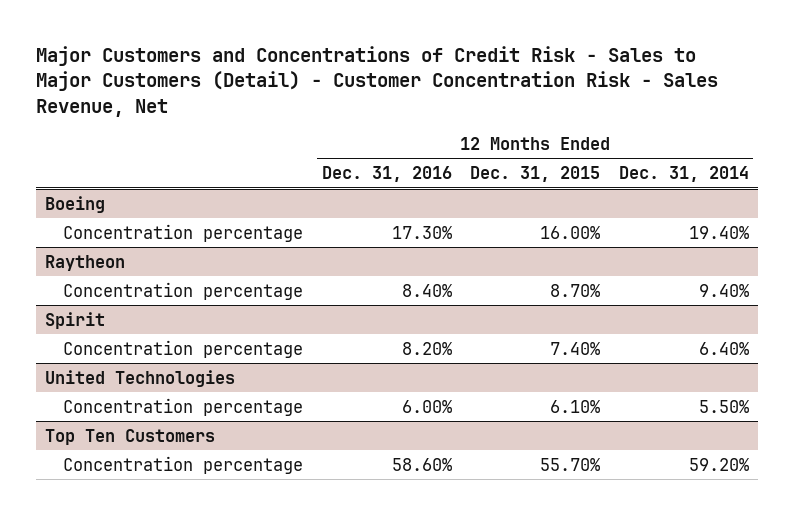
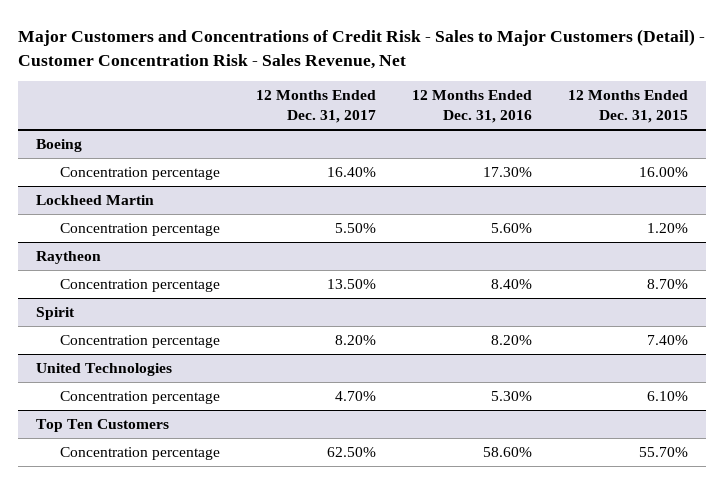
- | 12 Months Ended Dec. 31, 2016 | 12 Months Ended Dec. 31, 2015 | 12 Months Ended Dec. 31, 2014
+ | 12 Months Ended Dec. 31, 2017 | 12 Months Ended Dec. 31, 2016 | 12 Months Ended Dec. 31, 2015
+ Lockheed Martin
+ Concentration percentage | 5.50% | 5.60% | 1.20%
@ United Technologies
- Concentration percentage | 6.00% | 6.10% | 5.50%
+ Concentration percentage | 4.70% | 5.30% | 6.10%

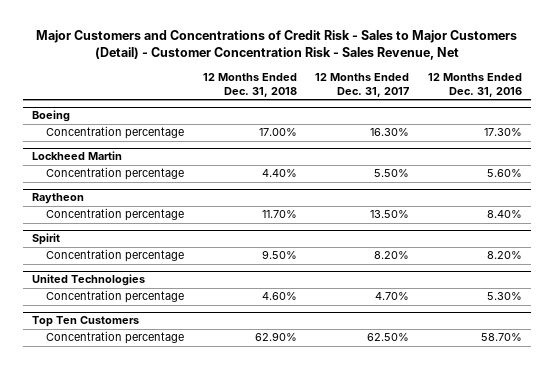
- | 12 Months Ended Dec. 31, 2017 | 12 Months Ended Dec. 31, 2016 | 12 Months Ended Dec. 31, 2015
+ | 12 Months Ended Dec. 31, 2018 | 12 Months Ended Dec. 31, 2017 | 12 Months Ended Dec. 31, 2016
@ Boeing
- Concentration percentage | 16.40% | 17.30% | 16.00%
+ Concentration percentage | 17.00% | 16.30% | 17.30%
@ Top Ten Customers
- Concentration percentage | 62.50% | 58.60% | 55.70%
+ Concentration percentage | 62.90% | 62.50% | 58.70%

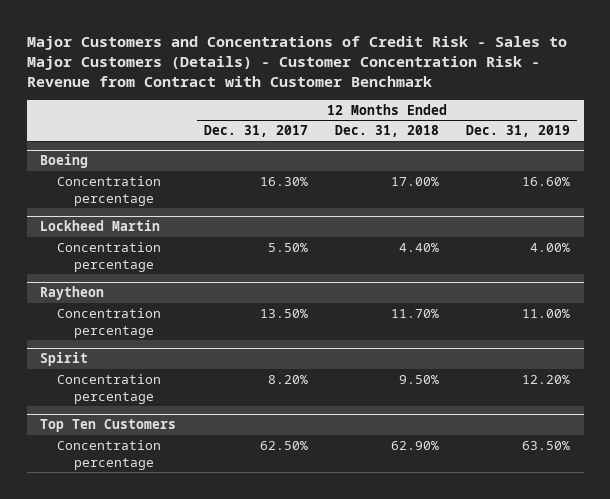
- Major Customers and Concentrations of Credit Risk - Sales to Major Customers (Detail) - Customer Concentration Risk - Sales Revenue, Net
+ Major Customers and Concentrations of Credit Risk - Sales to Major Customers (Details) - Customer Concentration Risk - Revenue from Contract with Customer Benchmark
- | 12 Months Ended Dec. 31, 2018 | 12 Months Ended Dec. 31, 2017 | 12 Months Ended Dec. 31, 2016
+ | 12 Months Ended Dec. 31, 2017 | 12 Months Ended Dec. 31, 2018 | 12 Months Ended Dec. 31, 2019
- United Technologies
- Concentration percentage | 4.60% | 4.70% | 5.30%

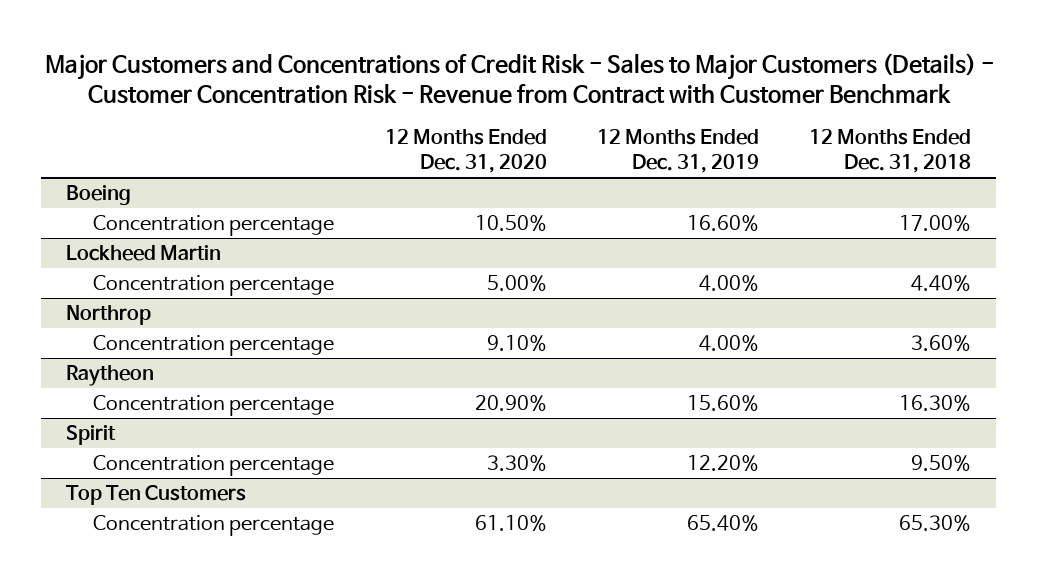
- | 12 Months Ended Dec. 31, 2017 | 12 Months Ended Dec. 31, 2018 | 12 Months Ended Dec. 31, 2019
+ | 12 Months Ended Dec. 31, 2020 | 12 Months Ended Dec. 31, 2019 | 12 Months Ended Dec. 31, 2018
+ Northrop
+ Concentration percentage | 9.10% | 4.00% | 3.60%
@ Raytheon
- Concentration percentage | 13.50% | 11.70% | 11.00%
+ Concentration percentage | 20.90% | 15.60% | 16.30%
@ Top Ten Customers
- Concentration percentage | 62.50% | 62.90% | 63.50%
+ Concentration percentage | 61.10% | 65.40% | 65.30%

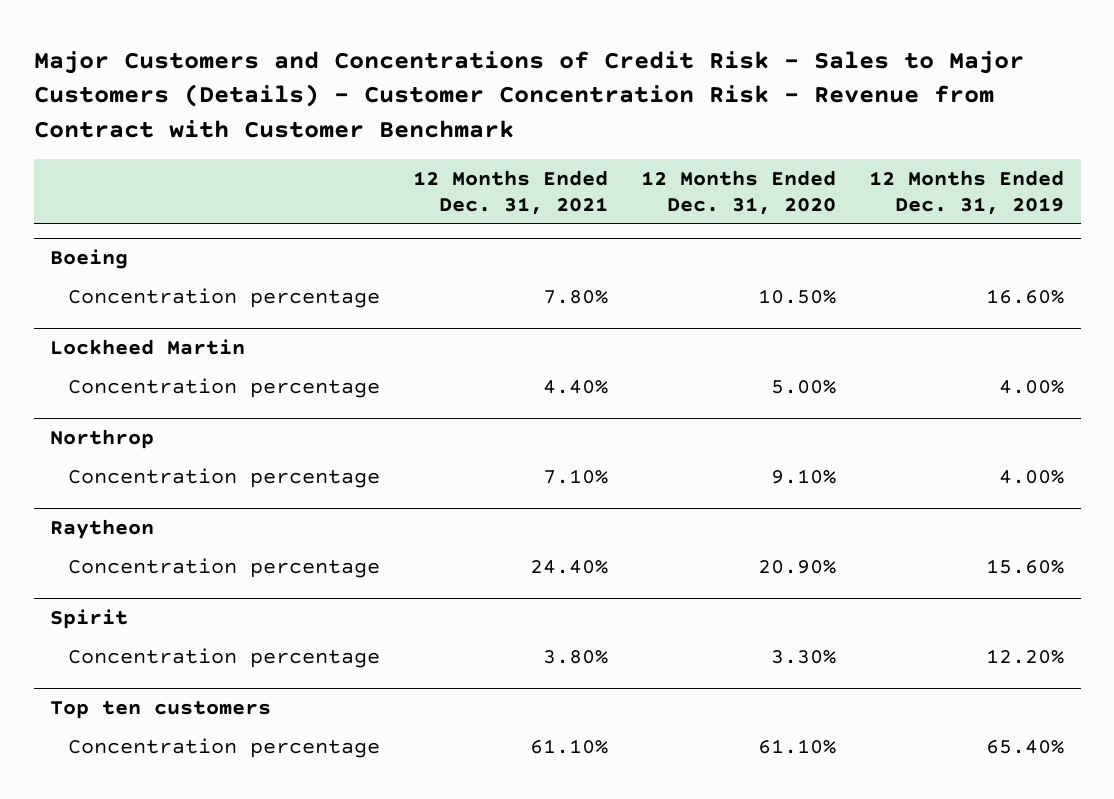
- | 12 Months Ended Dec. 31, 2020 | 12 Months Ended Dec. 31, 2019 | 12 Months Ended Dec. 31, 2018
+ | 12 Months Ended Dec. 31, 2021 | 12 Months Ended Dec. 31, 2020 | 12 Months Ended Dec. 31, 2019
- Top Ten Customers
+ Top ten customers

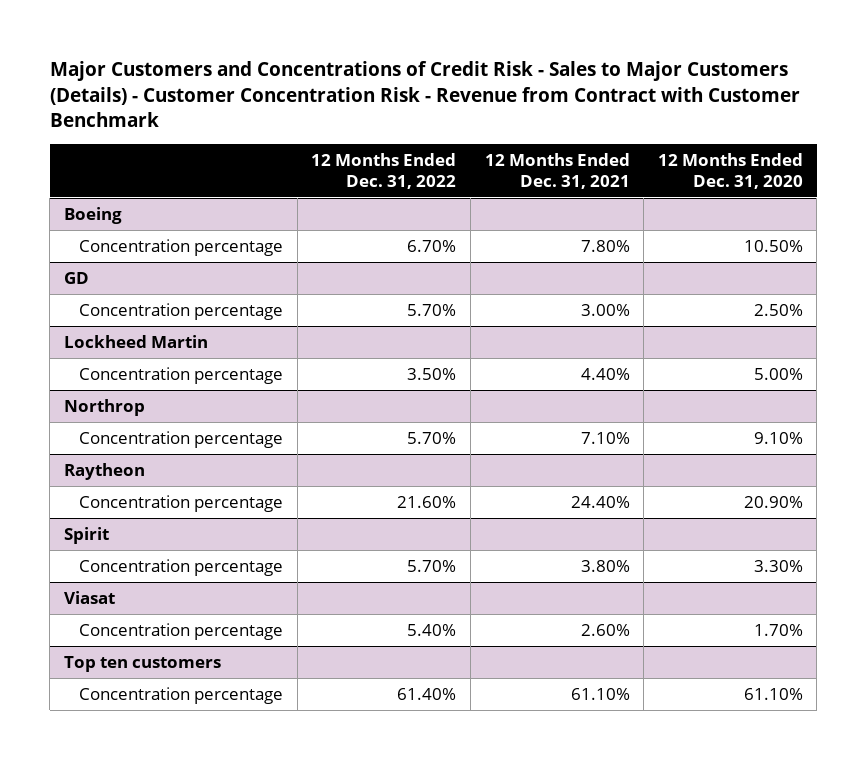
- | 12 Months Ended Dec. 31, 2021 | 12 Months Ended Dec. 31, 2020 | 12 Months Ended Dec. 31, 2019
+ | 12 Months Ended Dec. 31, 2022 | 12 Months Ended Dec. 31, 2021 | 12 Months Ended Dec. 31, 2020
+ GD
+ Concentration percentage | 5.70% | 3.00% | 2.50%
+ Viasat
+ Concentration percentage | 5.40% | 2.60% | 1.70%

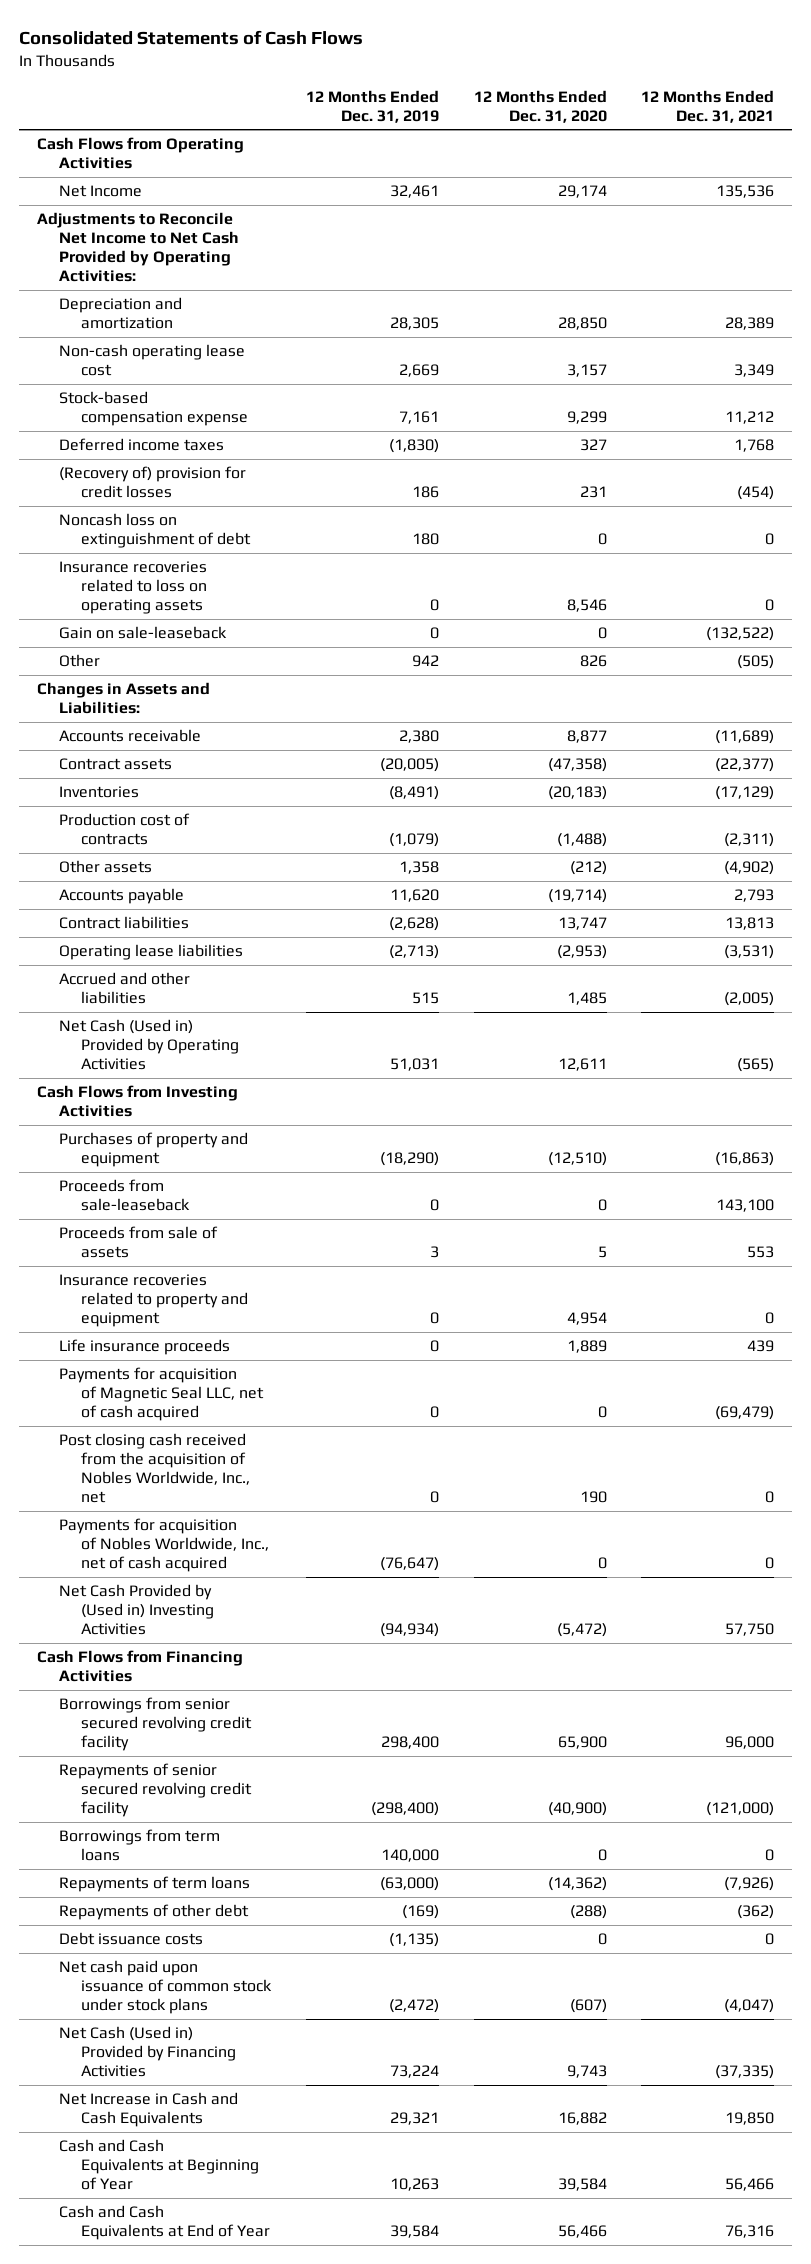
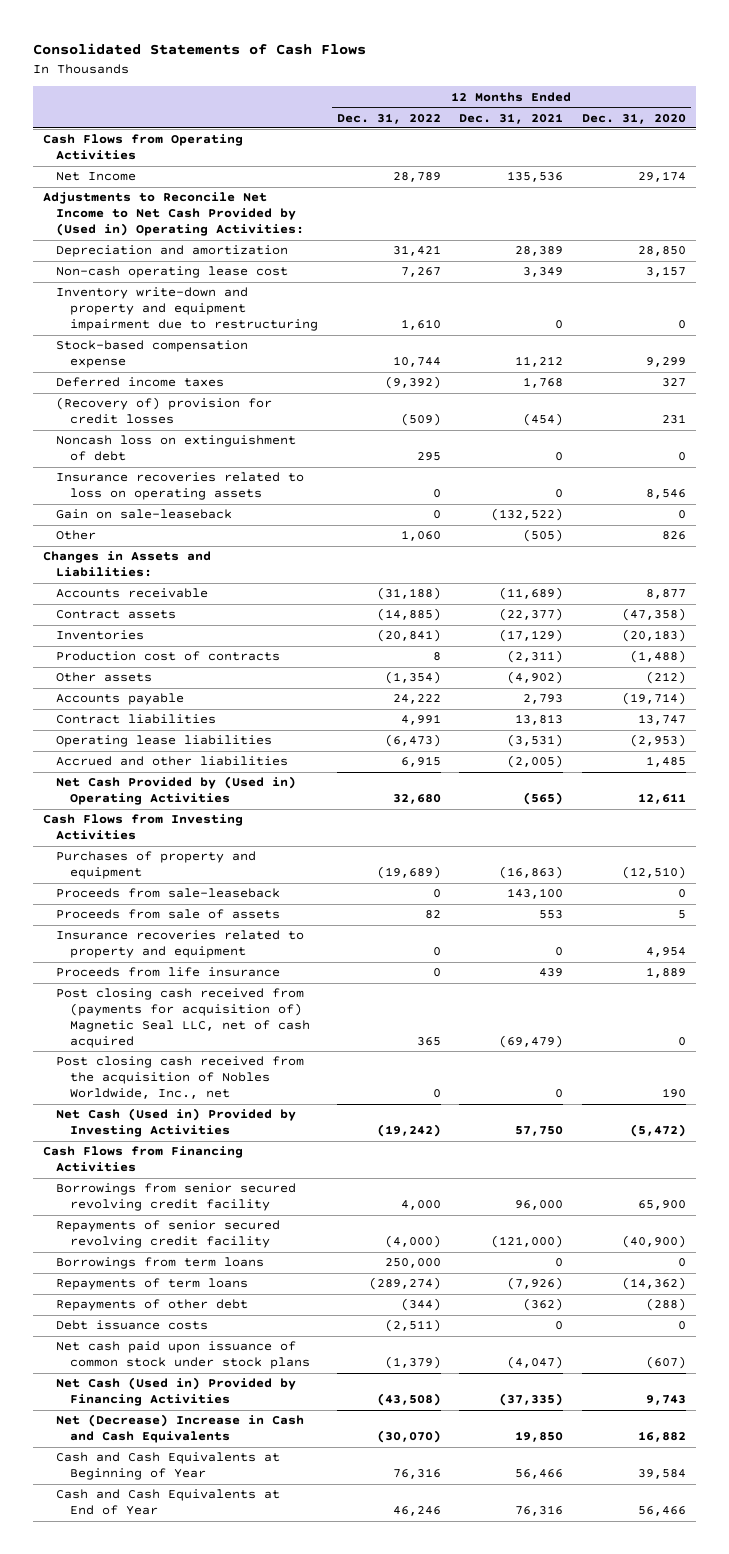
- | 12 Months Ended Dec. 31, 2019 | 12 Months Ended Dec. 31, 2020 | 12 Months Ended Dec. 31, 2021
+ | 12 Months Ended Dec. 31, 2022 | 12 Months Ended Dec. 31, 2021 | 12 Months Ended Dec. 31, 2020
- Adjustments to Reconcile Net Income to Net Cash Provided by Operating Activities:
+ Adjustments to Reconcile Net Income to Net Cash Provided by (Used in) Operating Activities:
+ Inventory write-down and property and equipment impairment due to restructuring | 1,610 | 0 | 0
- Net Cash (Used in) Provided by Operating Activities | 51,031 | 12,611 | (565)
+ Net Cash Provided by (Used in) Operating Activities | 32,680 | (565) | 12,611
- Life insurance proceeds | 0 | 1,889 | 439
- Payments for acquisition of Magnetic Seal LLC, net of cash acquired | 0 | 0 | (69,479)
+ Proceeds from life insurance | 0 | 439 | 1,889
+ Post closing cash received from (payments for acquisition of) Magnetic Seal LLC, net of cash acquired | 365 | (69,479) | 0
- Payments for acquisition of Nobles Worldwide, Inc., net of cash acquired | (76,647) | 0 | 0
- Net Cash Provided by (Used in) Investing Activities | (94,934) | (5,472) | 57,750
+ Net Cash (Used in) Provided by Investing Activities | (19,242) | 57,750 | (5,472)
- Net Increase in Cash and Cash Equivalents | 29,321 | 16,882 | 19,850
+ Net (Decrease) Increase in Cash and Cash Equivalents | (30,070) | 19,850 | 16,882

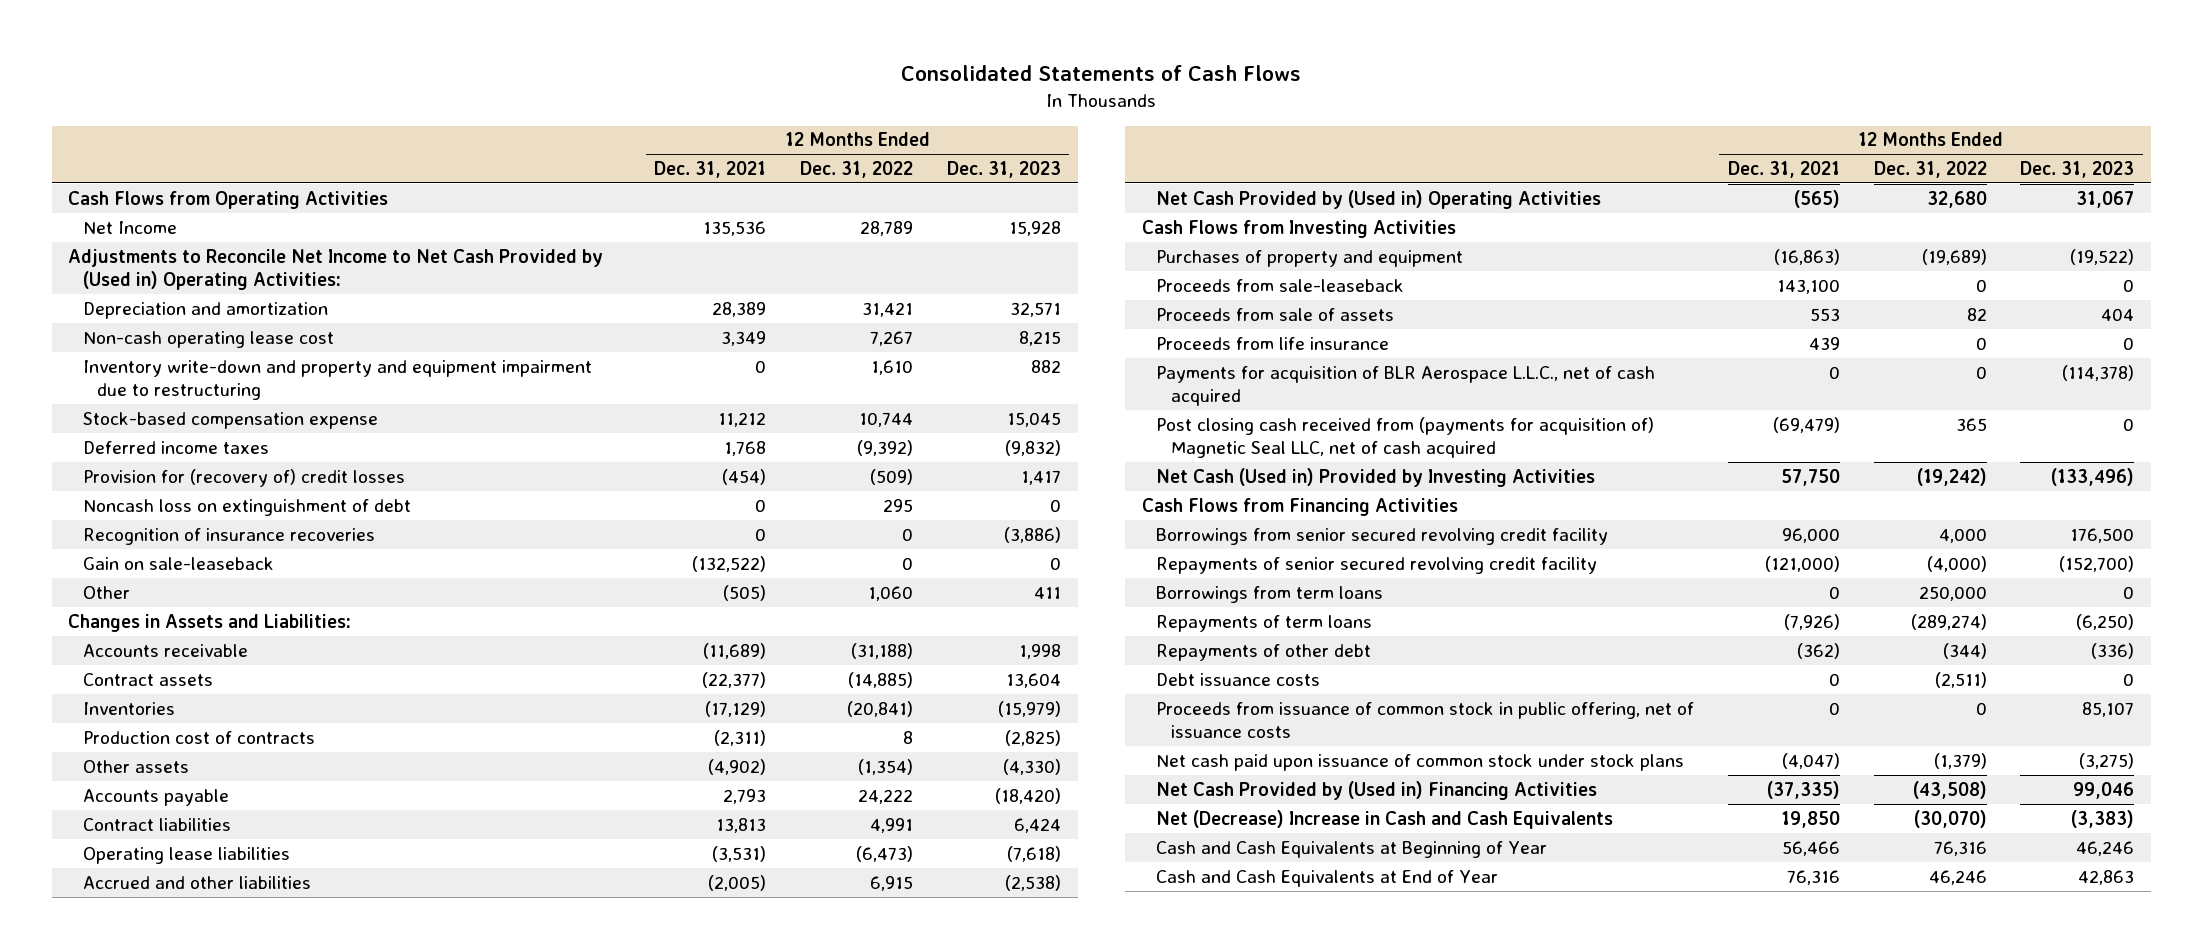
- | 12 Months Ended Dec. 31, 2022 | 12 Months Ended Dec. 31, 2021 | 12 Months Ended Dec. 31, 2020
+ | 12 Months Ended Dec. 31, 2021 | 12 Months Ended Dec. 31, 2022 | 12 Months Ended Dec. 31, 2023
- (Recovery of) provision for credit losses | (509) | (454) | 231
+ Provision for (recovery of) credit losses | (454) | (509) | 1,417
- Insurance recoveries related to loss on operating assets | 0 | 0 | 8,546
+ Recognition of insurance recoveries | 0 | 0 | (3,886)
- Insurance recoveries related to property and equipment | 0 | 0 | 4,954
+ Payments for acquisition of BLR Aerospace L.L.C., net of cash acquired | 0 | 0 | (114,378)
- Post closing cash received from the acquisition of Nobles Worldwide, Inc., net | 0 | 0 | 190
+ Proceeds from issuance of common stock in public offering, net of issuance costs | 0 | 0 | 85,107
- Net Cash (Used in) Provided by Financing Activities | (43,508) | (37,335) | 9,743
+ Net Cash Provided by (Used in) Financing Activities | (37,335) | (43,508) | 99,046

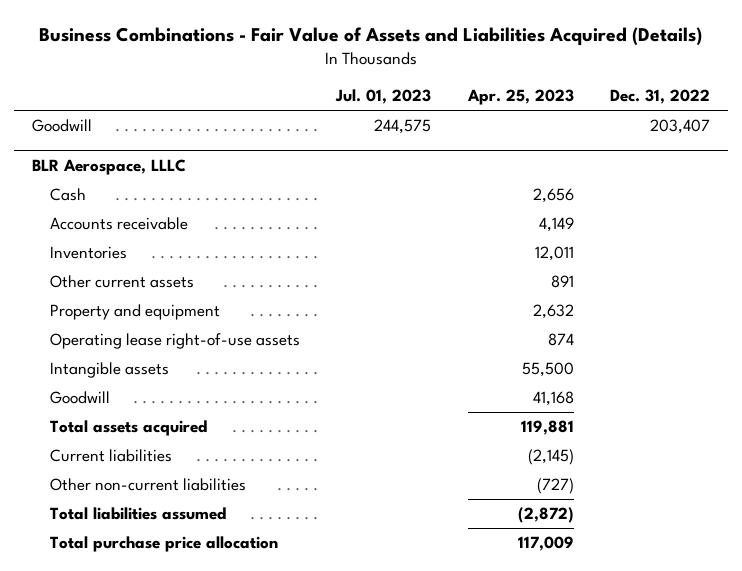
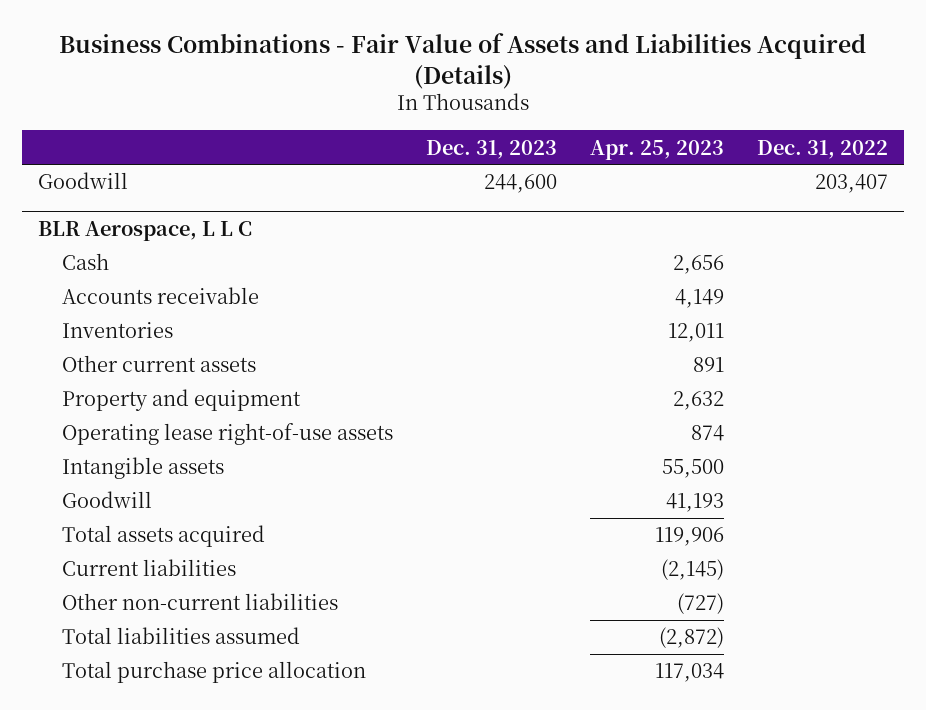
- | Jul. 01, 2023 | Apr. 25, 2023 | Dec. 31, 2022
+ | Dec. 31, 2023 | Apr. 25, 2023 | Dec. 31, 2022
- BLR Aerospace, LLLC
+ BLR Aerospace, L L C
- Goodwill | | 41,168 |
- Total assets acquired | | 119,881 |
+ Goodwill | | 41,193 |
+ Total assets acquired | | 119,906 |
- Total purchase price allocation | | 117,009 |
+ Total purchase price allocation | | 117,034 |

